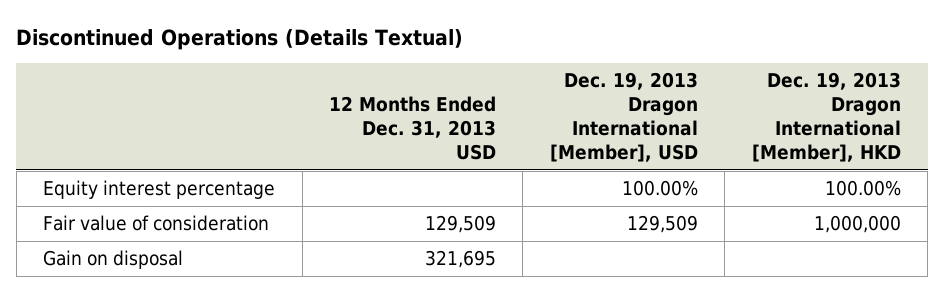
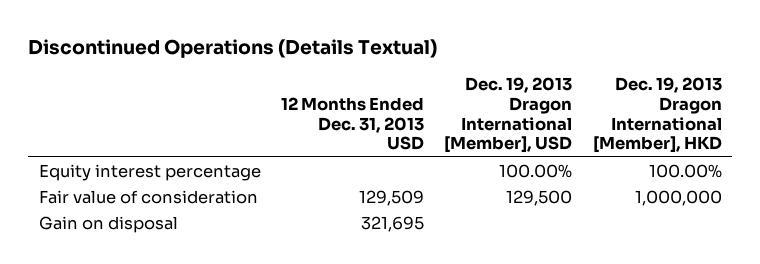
- Fair value of consideration | 129,509 | 129,509 | 1,000,000
+ Fair value of consideration | 129,509 | 129,500 | 1,000,000

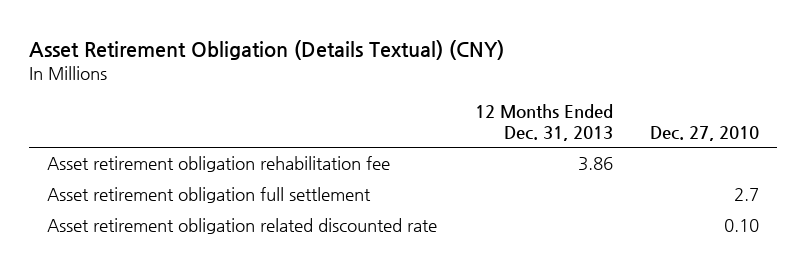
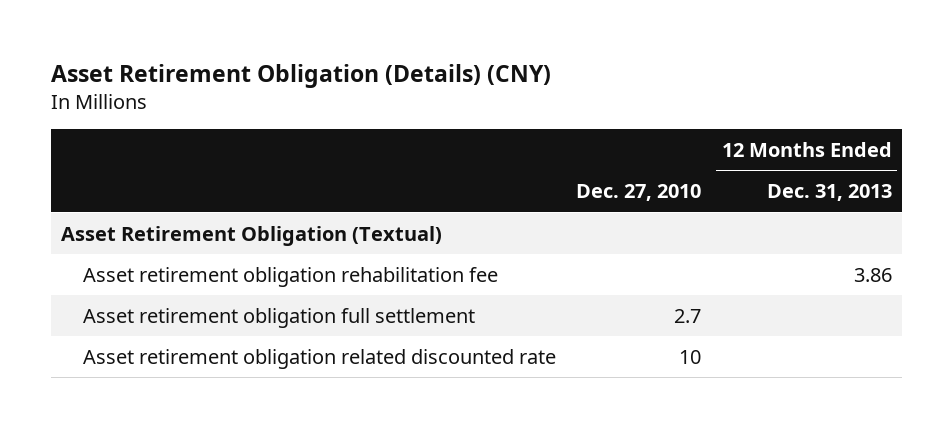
- Asset Retirement Obligation (Details Textual) (CNY)
+ Asset Retirement Obligation (Details) (CNY)
- | 12 Months Ended Dec. 31, 2013 | Dec. 27, 2010
+ | Dec. 27, 2010 | 12 Months Ended Dec. 31, 2013
+ Asset Retirement Obligation (Textual)
- Asset retirement obligation related discounted rate | | 0.10
+ Asset retirement obligation related discounted rate | 10 |

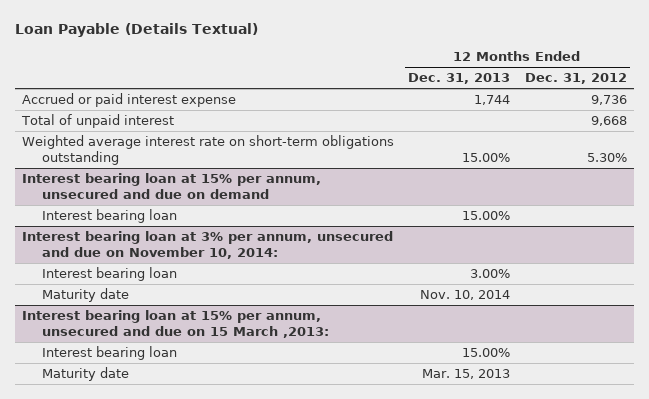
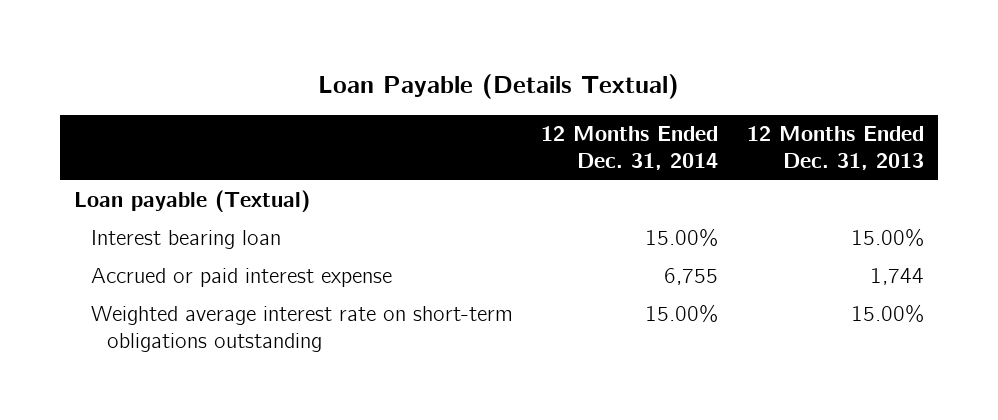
- | 12 Months Ended Dec. 31, 2013 | 12 Months Ended Dec. 31, 2012
+ | 12 Months Ended Dec. 31, 2014 | 12 Months Ended Dec. 31, 2013
+ Loan payable (Textual)
+ Interest bearing loan | 15.00% | 15.00%
- Total of unpaid interest | | 9,668
- Interest bearing loan at 15% per annum, unsecured and due on demand
- Interest bearing loan | 15.00% |
- Interest bearing loan at 3% per annum, unsecured and due on November 10, 2014:
- Interest bearing loan | 3.00% |
- Maturity date | Nov. 10, 2014 |
- Interest bearing loan at 15% per annum, unsecured and due on 15 March ,2013:
- Interest bearing loan | 15.00% |
- Maturity date | Mar. 15, 2013 |

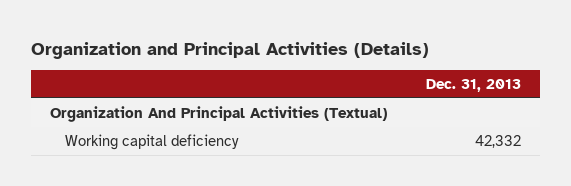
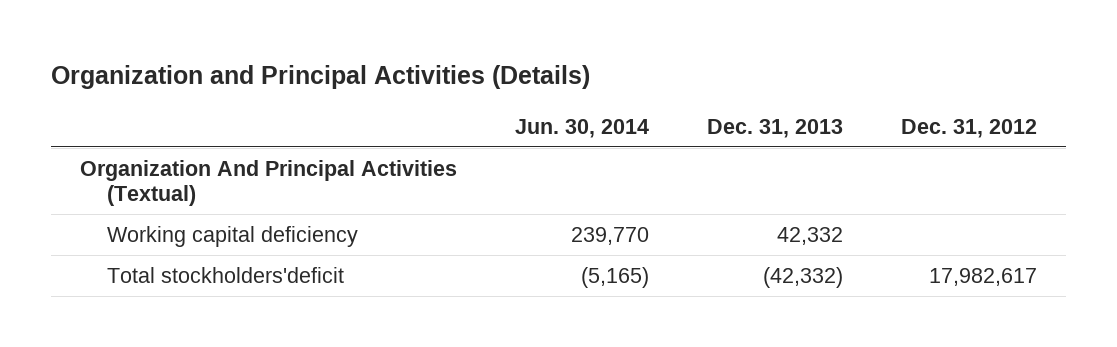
- | Dec. 31, 2013
+ | Jun. 30, 2014 | Dec. 31, 2013 | Dec. 31, 2012
+ Total stockholders'deficit | (5,165) | (42,332) | 17,982,617

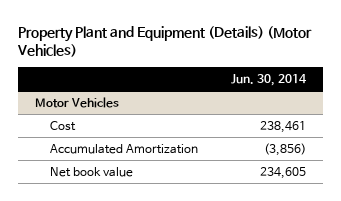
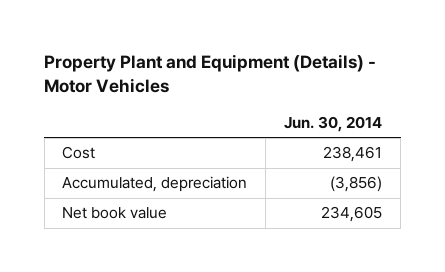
- Property Plant and Equipment (Details) (Motor Vehicles)
+ Property Plant and Equipment (Details) - Motor Vehicles
- Motor Vehicles
- Accumulated Amortization | (3,856)
+ Accumulated, depreciation | (3,856)

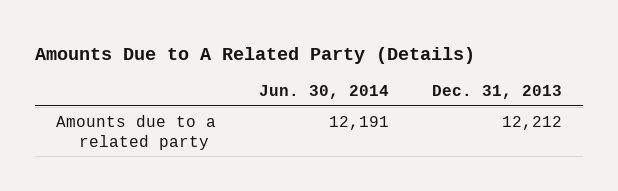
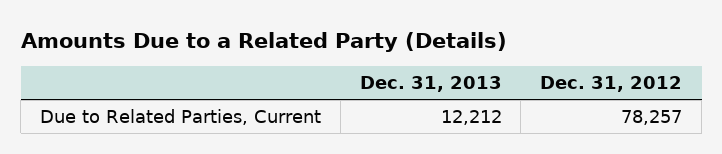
- Amounts Due to A Related Party (Details)
+ Amounts Due to a Related Party (Details)
- | Jun. 30, 2014 | Dec. 31, 2013
+ | Dec. 31, 2013 | Dec. 31, 2012
- Amounts due to a related party | 12,191 | 12,212
+ Due to Related Parties, Current | 12,212 | 78,257

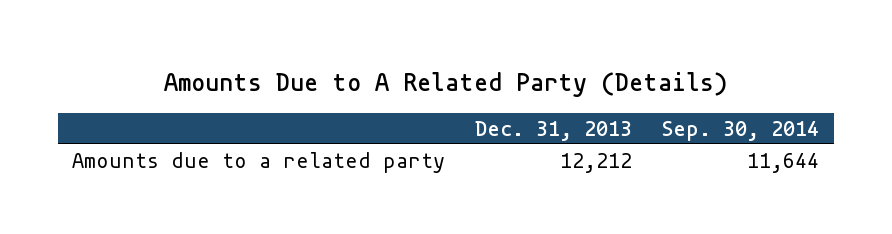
- Amounts Due to a Related Party (Details)
+ Amounts Due to A Related Party (Details)
- | Dec. 31, 2013 | Dec. 31, 2012
+ | Dec. 31, 2013 | Sep. 30, 2014
- Due to Related Parties, Current | 12,212 | 78,257
+ Amounts due to a related party | 12,212 | 11,644

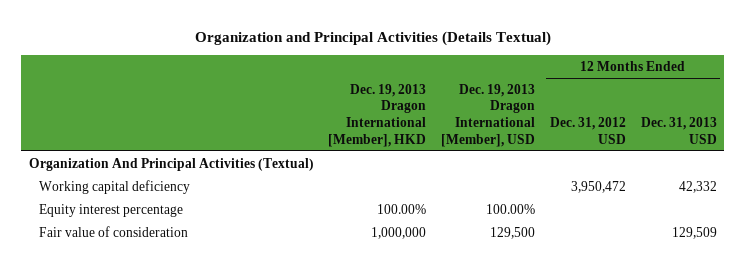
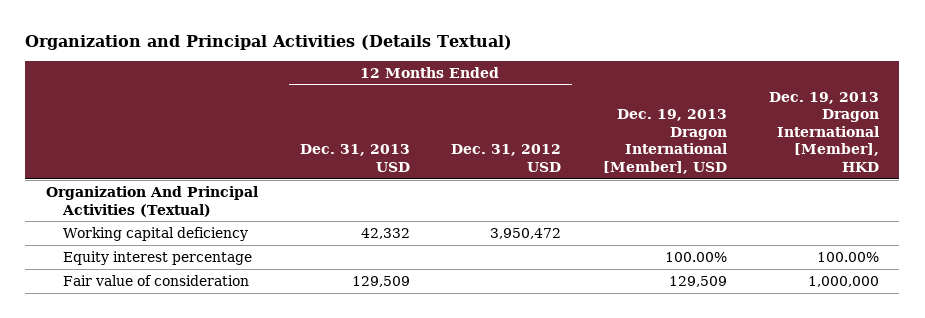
- | Dec. 19, 2013 Dragon International [Member], HKD | Dec. 19, 2013 Dragon International [Member], USD | 12 Months Ended Dec. 31, 2012 USD | 12 Months Ended Dec. 31, 2013 USD
+ | 12 Months Ended Dec. 31, 2013 USD | 12 Months Ended Dec. 31, 2012 USD | Dec. 19, 2013 Dragon International [Member], USD | Dec. 19, 2013 Dragon International [Member], HKD
- Fair value of consideration | 1,000,000 | 129,500 | | 129,509
+ Fair value of consideration | 129,509 | | 129,509 | 1,000,000

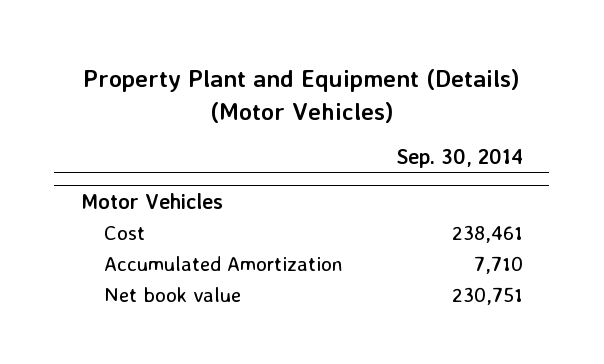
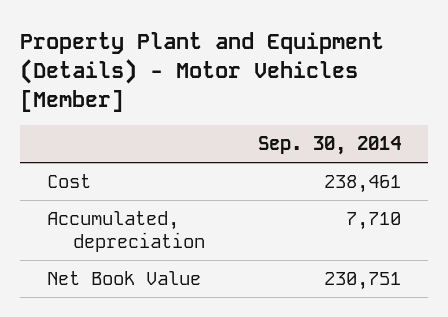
- Property Plant and Equipment (Details) (Motor Vehicles)
+ Property Plant and Equipment (Details) - Motor Vehicles [Member]
- Motor Vehicles
- Accumulated Amortization | 7,710
- Net book value | 230,751
+ Accumulated, depreciation | 7,710
+ Net Book Value | 230,751

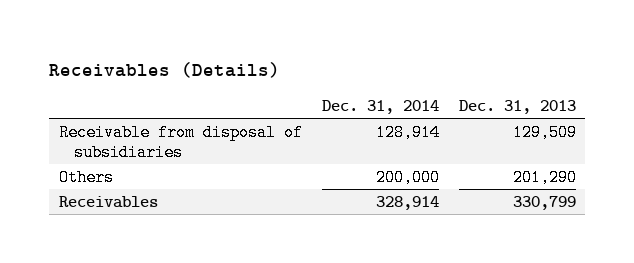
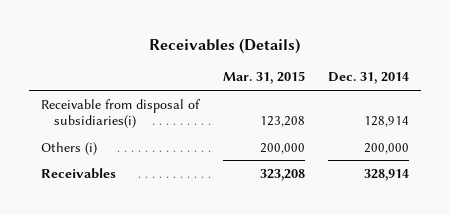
- | Dec. 31, 2014 | Dec. 31, 2013
+ | Mar. 31, 2015 | Dec. 31, 2014
- Receivable from disposal of subsidiaries | 128,914 | 129,509
- Others | 200,000 | 201,290
+ Receivable from disposal of subsidiaries(i) | 123,208 | 128,914
+ Others (i) | 200,000 | 200,000

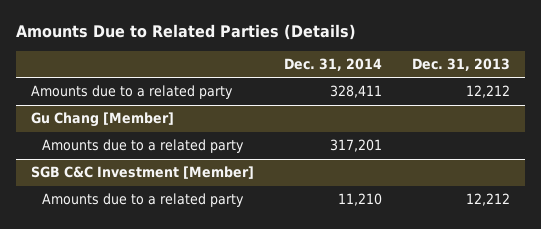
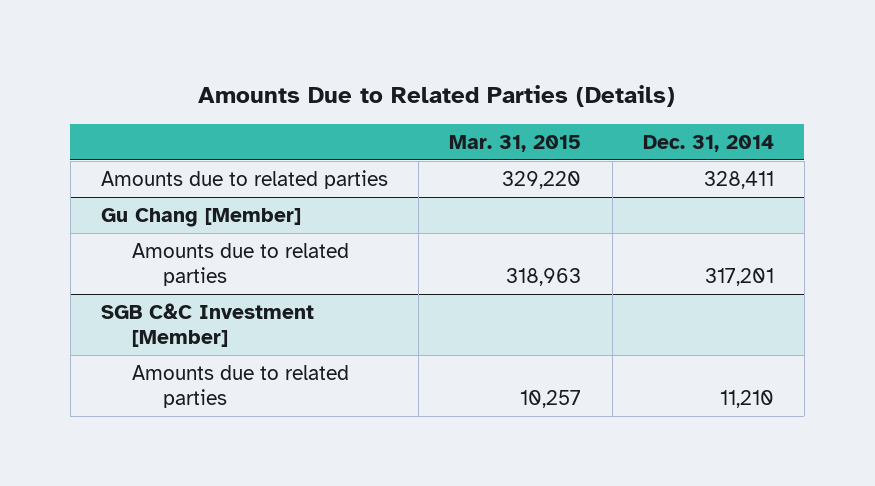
- | Dec. 31, 2014 | Dec. 31, 2013
+ | Mar. 31, 2015 | Dec. 31, 2014
- Amounts due to a related party | 328,411 | 12,212
+ Amounts due to related parties | 329,220 | 328,411
@ Gu Chang [Member]
- Amounts due to a related party | 317,201 |
+ Amounts due to related parties | 318,963 | 317,201
@ SGB C&C Investment [Member]
- Amounts due to a related party | 11,210 | 12,212
+ Amounts due to related parties | 10,257 | 11,210

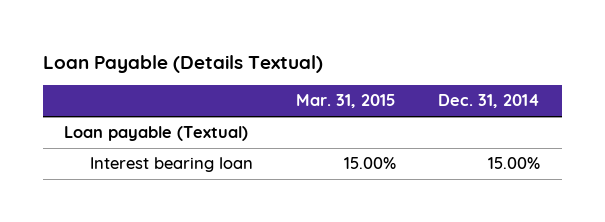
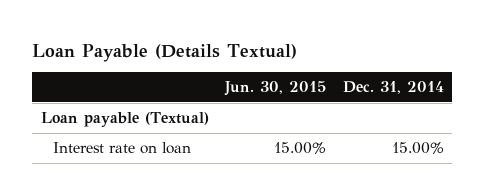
- | Mar. 31, 2015 | Dec. 31, 2014
+ | Jun. 30, 2015 | Dec. 31, 2014
- Interest bearing loan | 15.00% | 15.00%
+ Interest rate on loan | 15.00% | 15.00%

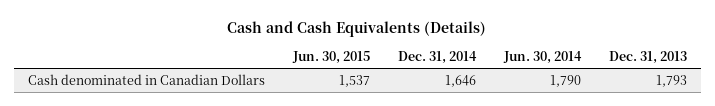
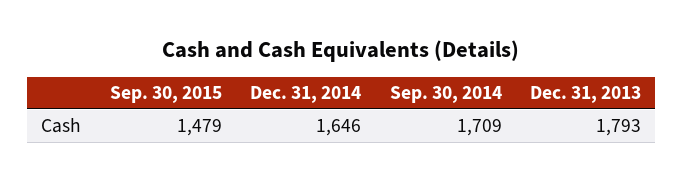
- | Jun. 30, 2015 | Dec. 31, 2014 | Jun. 30, 2014 | Dec. 31, 2013
+ | Sep. 30, 2015 | Dec. 31, 2014 | Sep. 30, 2014 | Dec. 31, 2013
- Cash denominated in Canadian Dollars | 1,537 | 1,646 | 1,790 | 1,793
+ Cash | 1,479 | 1,646 | 1,709 | 1,793

